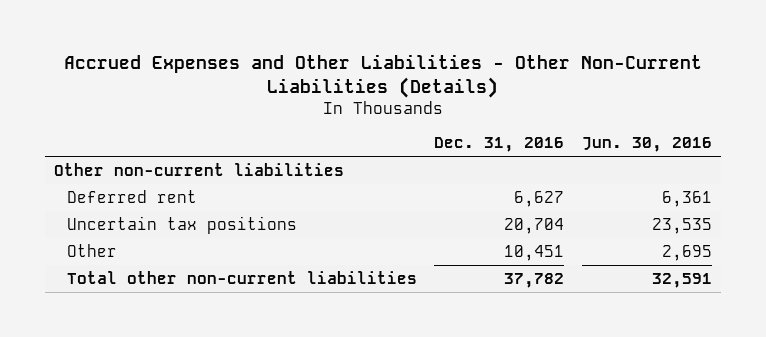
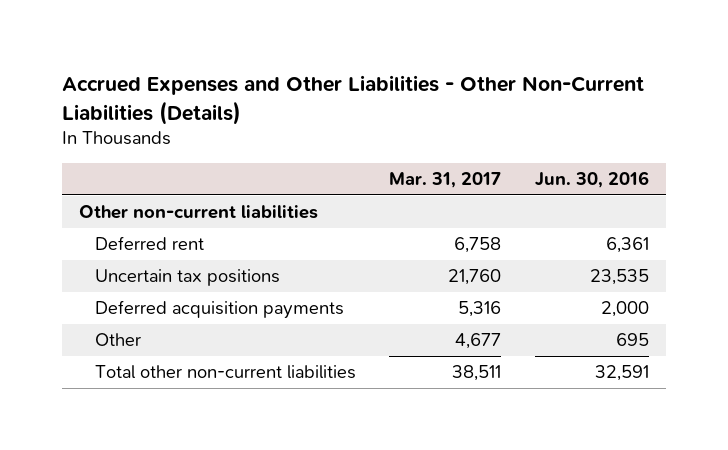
- | Dec. 31, 2016 | Jun. 30, 2016
+ | Mar. 31, 2017 | Jun. 30, 2016
- Other | 10,451 | 2,695
+ Deferred acquisition payments | 5,316 | 2,000
+ Other | 4,677 | 695

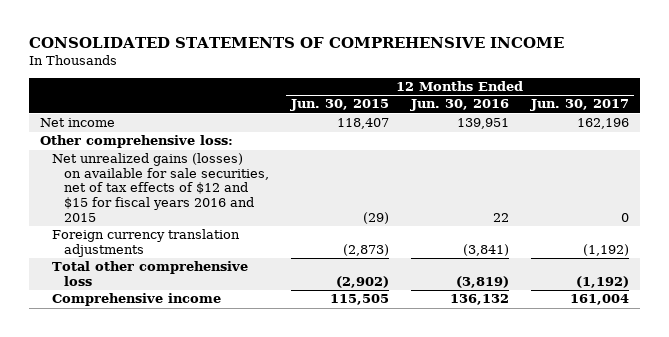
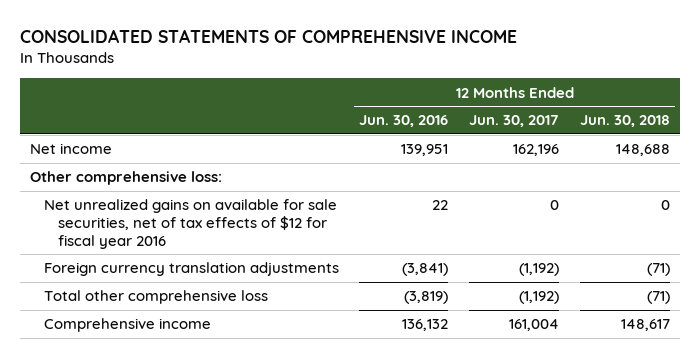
- | 12 Months Ended Jun. 30, 2015 | 12 Months Ended Jun. 30, 2016 | 12 Months Ended Jun. 30, 2017
+ | 12 Months Ended Jun. 30, 2016 | 12 Months Ended Jun. 30, 2017 | 12 Months Ended Jun. 30, 2018
- Net unrealized gains (losses) on available for sale securities, net of tax effects of $12 and $15 for fiscal years 2016 and 2015 | (29) | 22 | 0
+ Net unrealized gains on available for sale securities, net of tax effects of $12 for fiscal year 2016 | 22 | 0 | 0

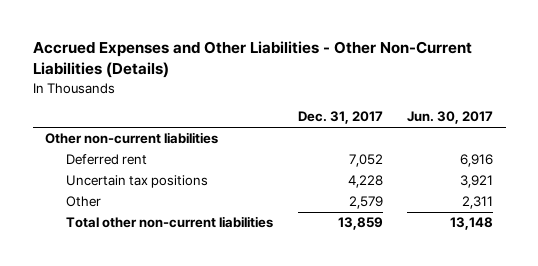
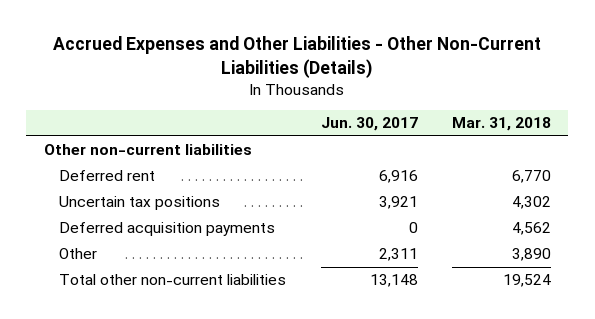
- | Dec. 31, 2017 | Jun. 30, 2017
+ | Jun. 30, 2017 | Mar. 31, 2018
+ Deferred acquisition payments | 0 | 4,562

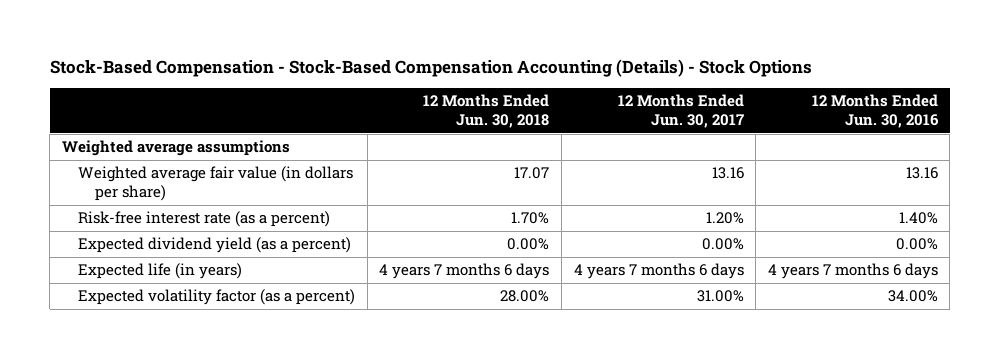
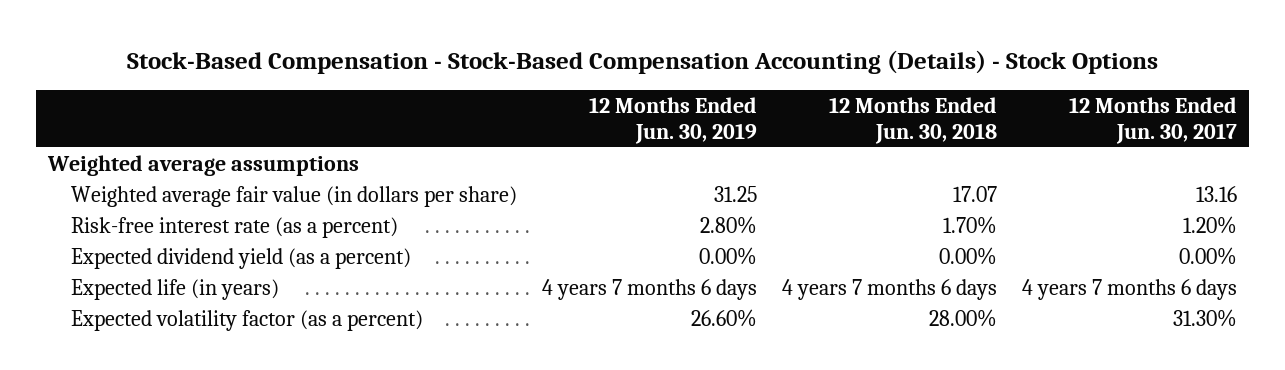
- | 12 Months Ended Jun. 30, 2018 | 12 Months Ended Jun. 30, 2017 | 12 Months Ended Jun. 30, 2016
+ | 12 Months Ended Jun. 30, 2019 | 12 Months Ended Jun. 30, 2018 | 12 Months Ended Jun. 30, 2017
- Expected volatility factor (as a percent) | 28.00% | 31.00% | 34.00%
+ Expected volatility factor (as a percent) | 26.60% | 28.00% | 31.30%

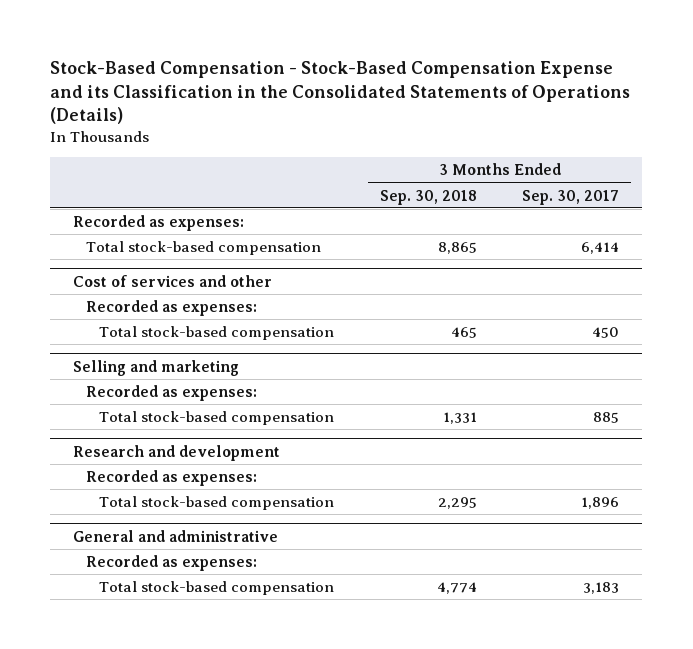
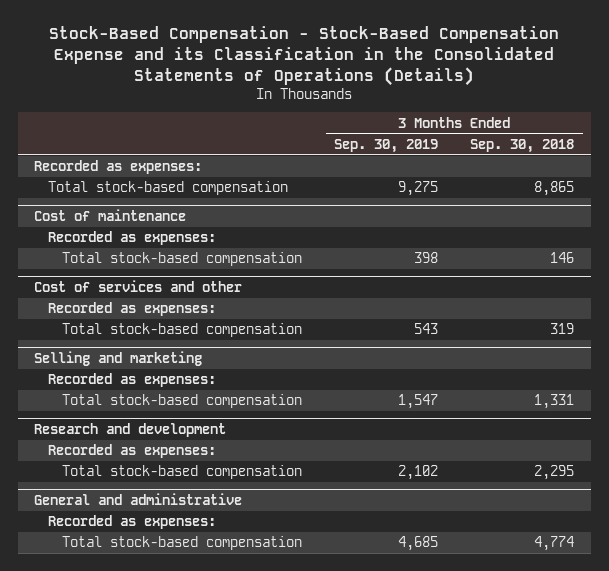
- | 3 Months Ended Sep. 30, 2018 | 3 Months Ended Sep. 30, 2017
+ | 3 Months Ended Sep. 30, 2019 | 3 Months Ended Sep. 30, 2018
+ Cost of maintenance
+ Recorded as expenses:
+ Total stock-based compensation | 398 | 146
@ Cost of services and other
- Total stock-based compensation | 465 | 450
+ Total stock-based compensation | 543 | 319

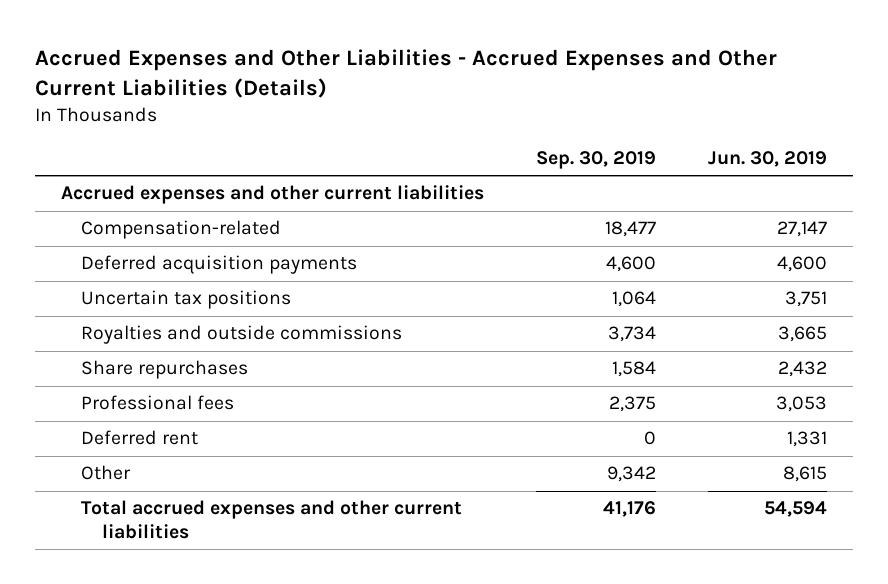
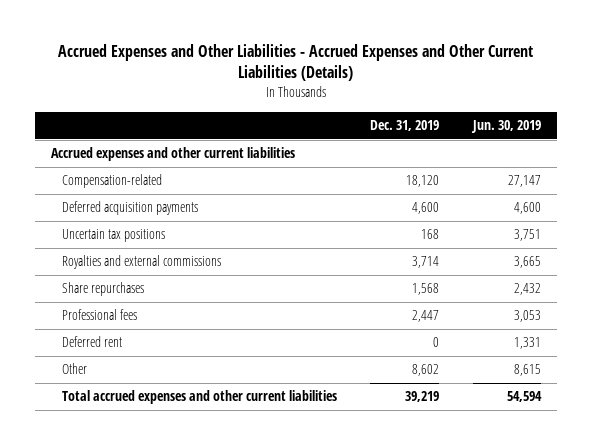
- | Sep. 30, 2019 | Jun. 30, 2019
+ | Dec. 31, 2019 | Jun. 30, 2019
- Royalties and outside commissions | 3,734 | 3,665
+ Royalties and external commissions | 3,714 | 3,665

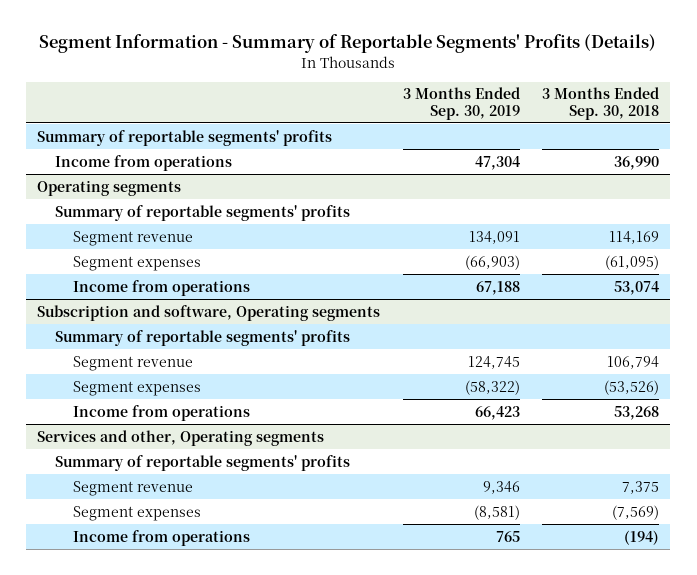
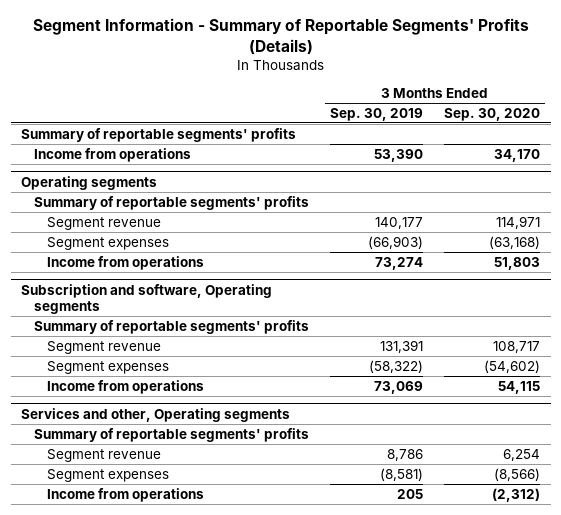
- | 3 Months Ended Sep. 30, 2019 | 3 Months Ended Sep. 30, 2018
+ | 3 Months Ended Sep. 30, 2019 | 3 Months Ended Sep. 30, 2020
- Income from operations | 47,304 | 36,990
+ Income from operations | 53,390 | 34,170
@ Operating segments
- Segment revenue | 134,091 | 114,169
+ Segment revenue | 140,177 | 114,971
- Income from operations | 67,188 | 53,074
+ Income from operations | 73,274 | 51,803
@ Subscription and software, Operating segments
- Segment revenue | 124,745 | 106,794
+ Segment revenue | 131,391 | 108,717
- Income from operations | 66,423 | 53,268
+ Income from operations | 73,069 | 54,115
@ Services and other, Operating segments
- Segment revenue | 9,346 | 7,375
+ Segment revenue | 8,786 | 6,254
- Income from operations | 765 | (194)
+ Income from operations | 205 | (2,312)

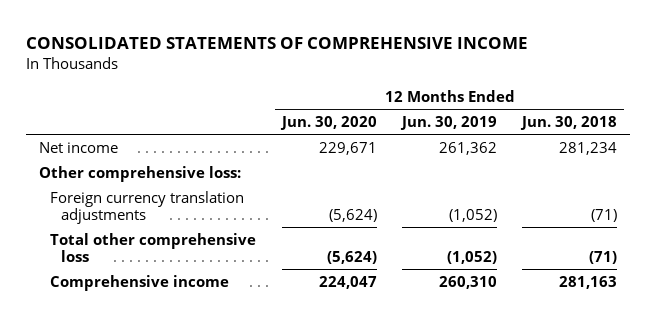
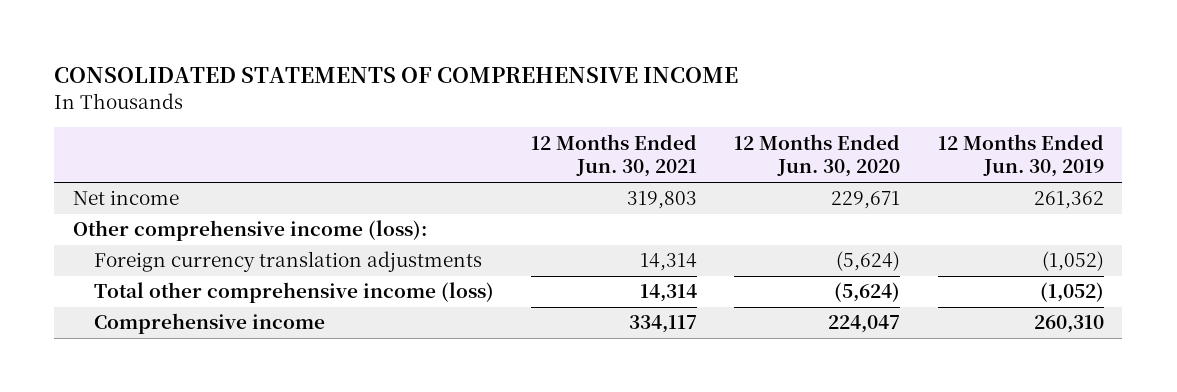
- | 12 Months Ended Jun. 30, 2020 | 12 Months Ended Jun. 30, 2019 | 12 Months Ended Jun. 30, 2018
+ | 12 Months Ended Jun. 30, 2021 | 12 Months Ended Jun. 30, 2020 | 12 Months Ended Jun. 30, 2019
- Other comprehensive loss:
+ Other comprehensive income (loss):
- Total other comprehensive loss | (5,624) | (1,052) | (71)
+ Total other comprehensive income (loss) | 14,314 | (5,624) | (1,052)

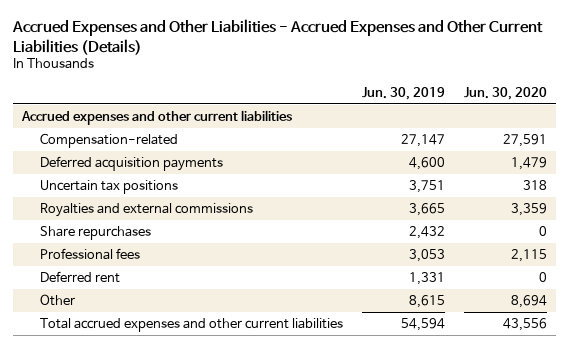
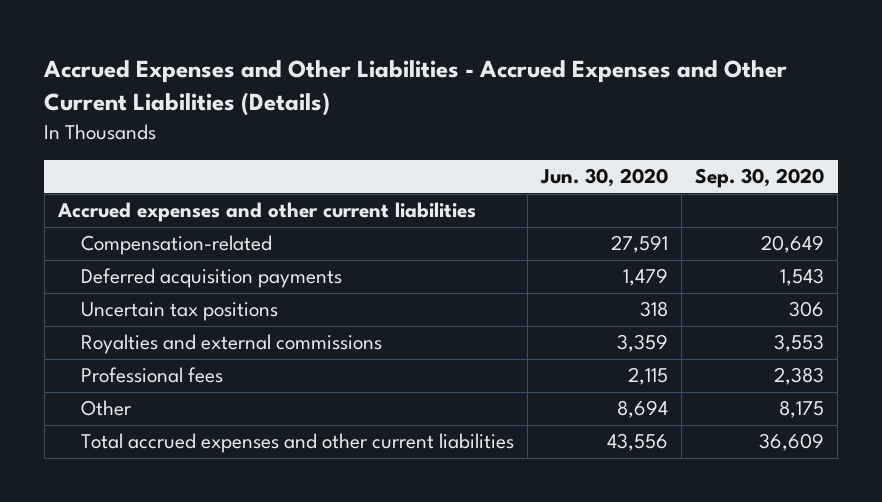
- | Jun. 30, 2019 | Jun. 30, 2020
+ | Jun. 30, 2020 | Sep. 30, 2020
- Share repurchases | 2,432 | 0
- Deferred rent | 1,331 | 0

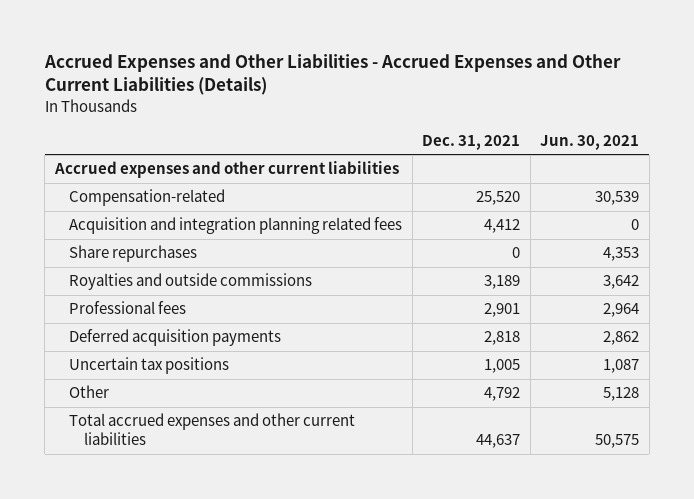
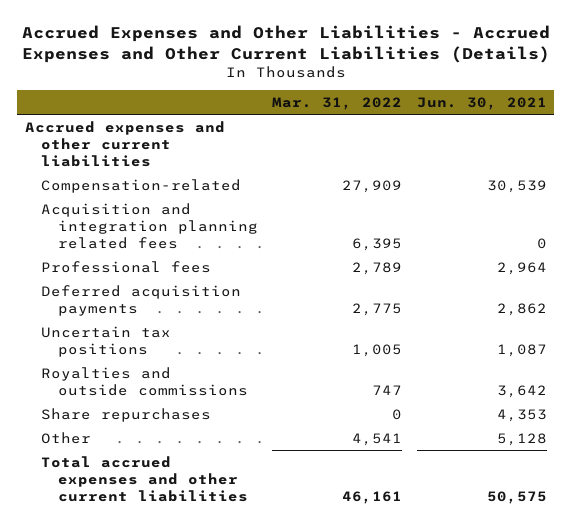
- | Dec. 31, 2021 | Jun. 30, 2021
+ | Mar. 31, 2022 | Jun. 30, 2021
moved down: Royalties and outside commissions | 747 | 3,642
moved down: Share repurchases | 0 | 4,353

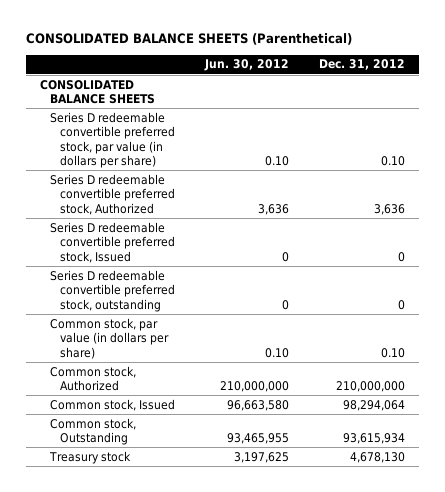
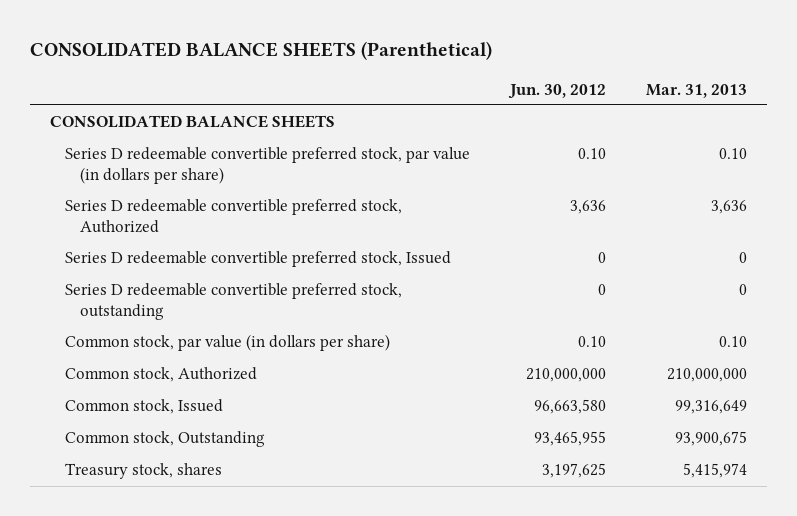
- | Jun. 30, 2012 | Dec. 31, 2012
+ | Jun. 30, 2012 | Mar. 31, 2013
- Treasury stock | 3,197,625 | 4,678,130
+ Treasury stock, shares | 3,197,625 | 5,415,974

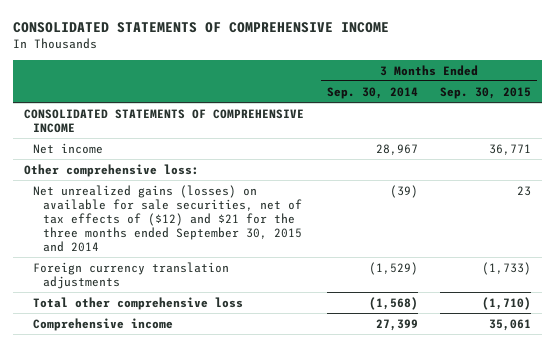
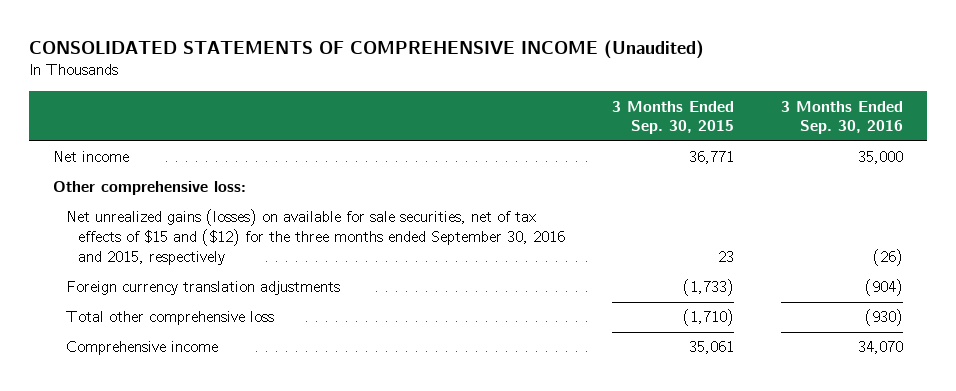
- CONSOLIDATED STATEMENTS OF COMPREHENSIVE INCOME
+ CONSOLIDATED STATEMENTS OF COMPREHENSIVE INCOME (Unaudited)
- | 3 Months Ended Sep. 30, 2014 | 3 Months Ended Sep. 30, 2015
+ | 3 Months Ended Sep. 30, 2015 | 3 Months Ended Sep. 30, 2016
- CONSOLIDATED STATEMENTS OF COMPREHENSIVE INCOME
- Net unrealized gains (losses) on available for sale securities, net of tax effects of ($12) and $21 for the three months ended September 30, 2015 and 2014 | (39) | 23
+ Net unrealized gains (losses) on available for sale securities, net of tax effects of $15 and ($12) for the three months ended September 30, 2016 and 2015, respectively | 23 | (26)

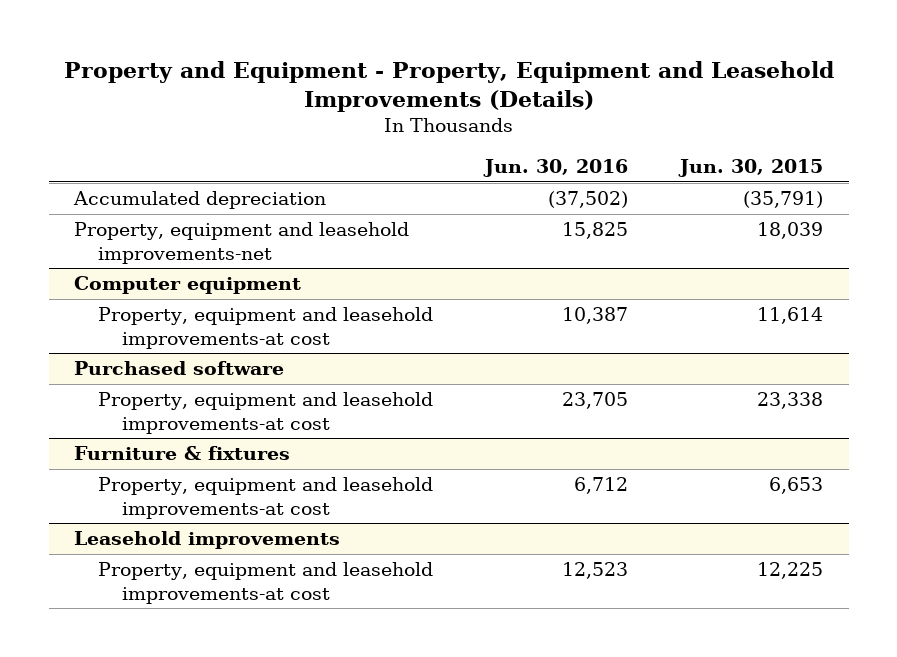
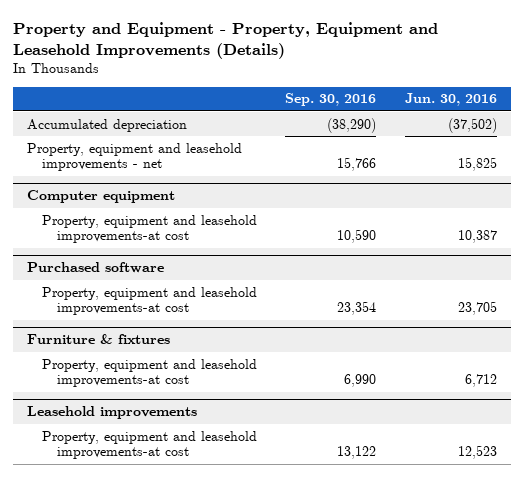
- | Jun. 30, 2016 | Jun. 30, 2015
+ | Sep. 30, 2016 | Jun. 30, 2016
- Property, equipment and leasehold improvements-net | 15,825 | 18,039
+ Property, equipment and leasehold improvements - net | 15,766 | 15,825

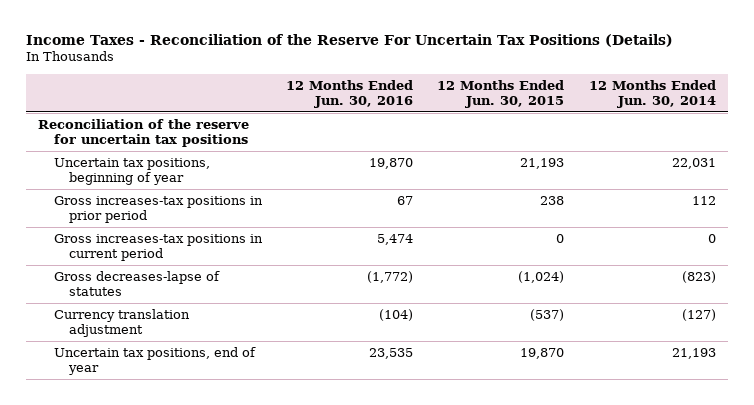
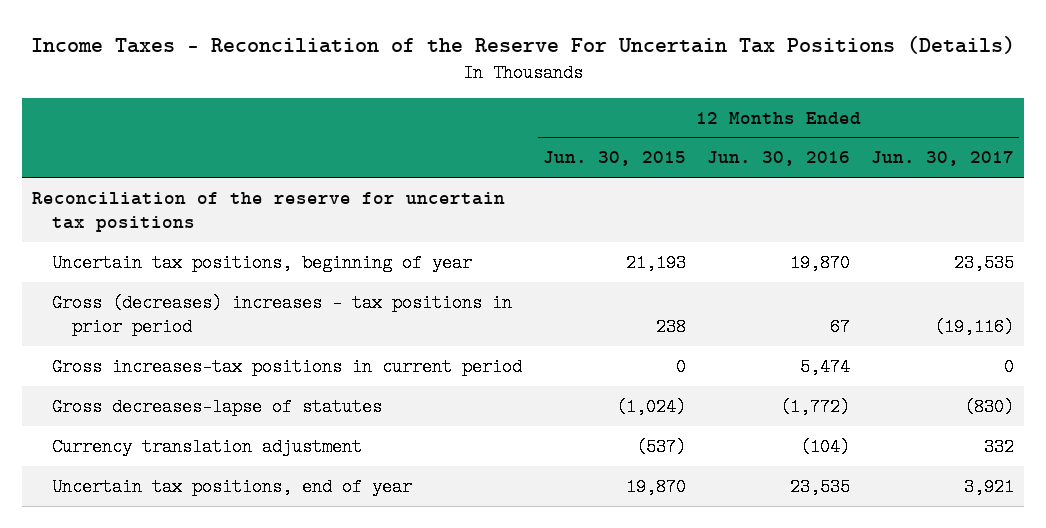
- | 12 Months Ended Jun. 30, 2016 | 12 Months Ended Jun. 30, 2015 | 12 Months Ended Jun. 30, 2014
+ | 12 Months Ended Jun. 30, 2015 | 12 Months Ended Jun. 30, 2016 | 12 Months Ended Jun. 30, 2017
- Gross increases-tax positions in prior period | 67 | 238 | 112
+ Gross (decreases) increases - tax positions in prior period | 238 | 67 | (19,116)

